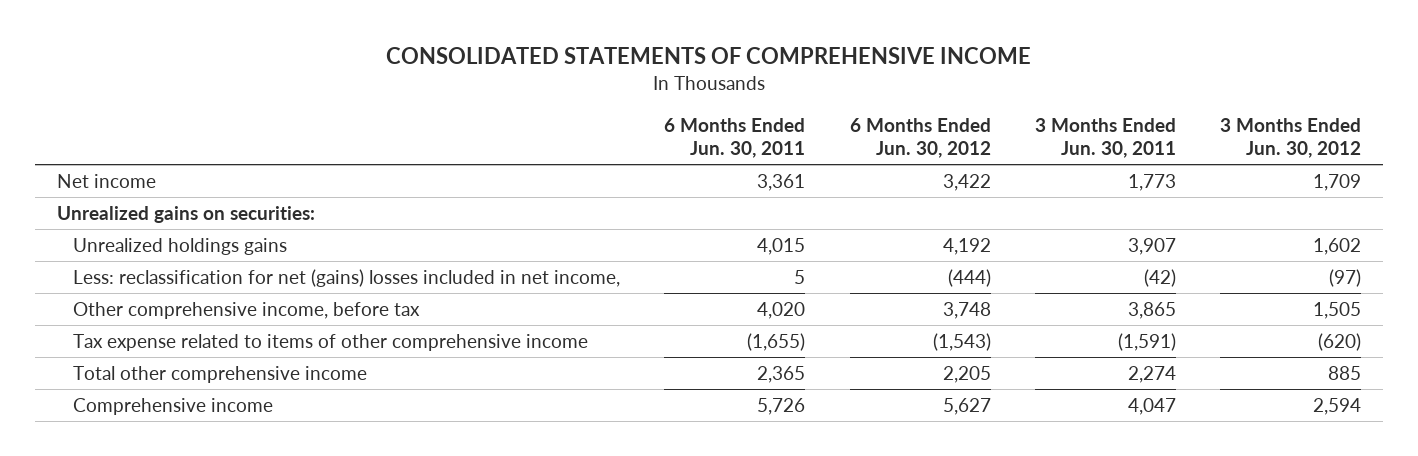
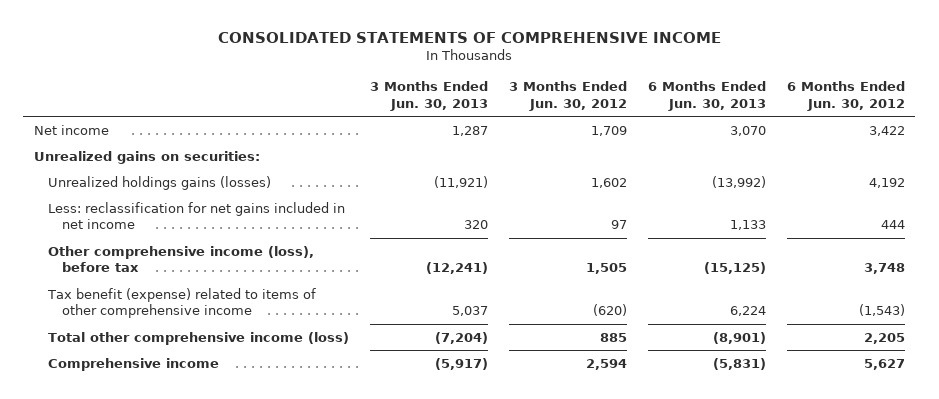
- | 6 Months Ended Jun. 30, 2011 | 6 Months Ended Jun. 30, 2012 | 3 Months Ended Jun. 30, 2011 | 3 Months Ended Jun. 30, 2012
+ | 3 Months Ended Jun. 30, 2013 | 3 Months Ended Jun. 30, 2012 | 6 Months Ended Jun. 30, 2013 | 6 Months Ended Jun. 30, 2012
- Unrealized holdings gains | 4,015 | 4,192 | 3,907 | 1,602
- Less: reclassification for net (gains) losses included in net income, | 5 | (444) | (42) | (97)
- Other comprehensive income, before tax | 4,020 | 3,748 | 3,865 | 1,505
- Tax expense related to items of other comprehensive income | (1,655) | (1,543) | (1,591) | (620)
- Total other comprehensive income | 2,365 | 2,205 | 2,274 | 885
+ Unrealized holdings gains (losses) | (11,921) | 1,602 | (13,992) | 4,192
+ Less: reclassification for net gains included in net income | 320 | 97 | 1,133 | 444
+ Other comprehensive income (loss), before tax | (12,241) | 1,505 | (15,125) | 3,748
+ Tax benefit (expense) related to items of other comprehensive income | 5,037 | (620) | 6,224 | (1,543)
+ Total other comprehensive income (loss) | (7,204) | 885 | (8,901) | 2,205

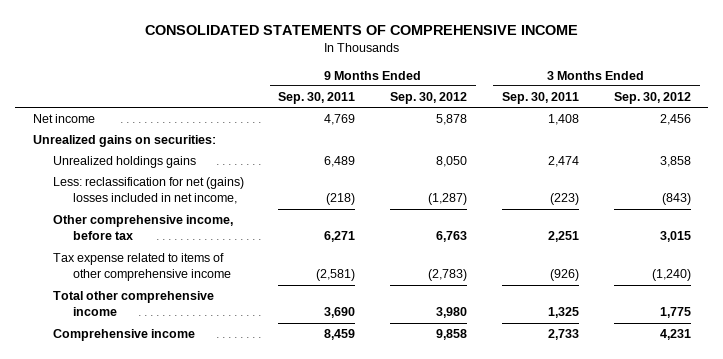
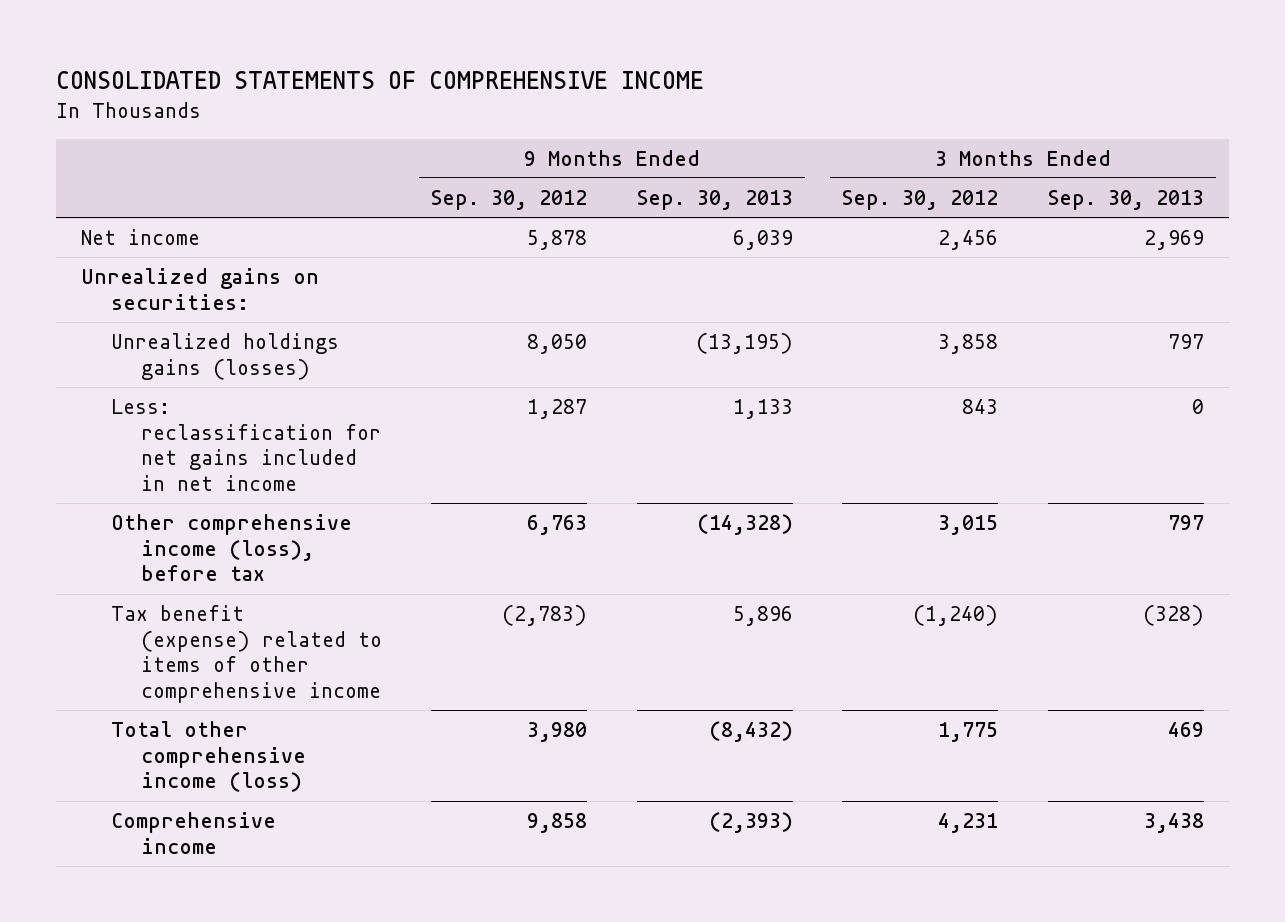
- | 9 Months Ended Sep. 30, 2011 | 9 Months Ended Sep. 30, 2012 | 3 Months Ended Sep. 30, 2011 | 3 Months Ended Sep. 30, 2012
+ | 9 Months Ended Sep. 30, 2012 | 9 Months Ended Sep. 30, 2013 | 3 Months Ended Sep. 30, 2012 | 3 Months Ended Sep. 30, 2013
- Unrealized holdings gains | 6,489 | 8,050 | 2,474 | 3,858
- Less: reclassification for net (gains) losses included in net income, | (218) | (1,287) | (223) | (843)
- Other comprehensive income, before tax | 6,271 | 6,763 | 2,251 | 3,015
- Tax expense related to items of other comprehensive income | (2,581) | (2,783) | (926) | (1,240)
- Total other comprehensive income | 3,690 | 3,980 | 1,325 | 1,775
+ Unrealized holdings gains (losses) | 8,050 | (13,195) | 3,858 | 797
+ Less: reclassification for net gains included in net income | 1,287 | 1,133 | 843 | 0
+ Other comprehensive income (loss), before tax | 6,763 | (14,328) | 3,015 | 797
+ Tax benefit (expense) related to items of other comprehensive income | (2,783) | 5,896 | (1,240) | (328)
+ Total other comprehensive income (loss) | 3,980 | (8,432) | 1,775 | 469

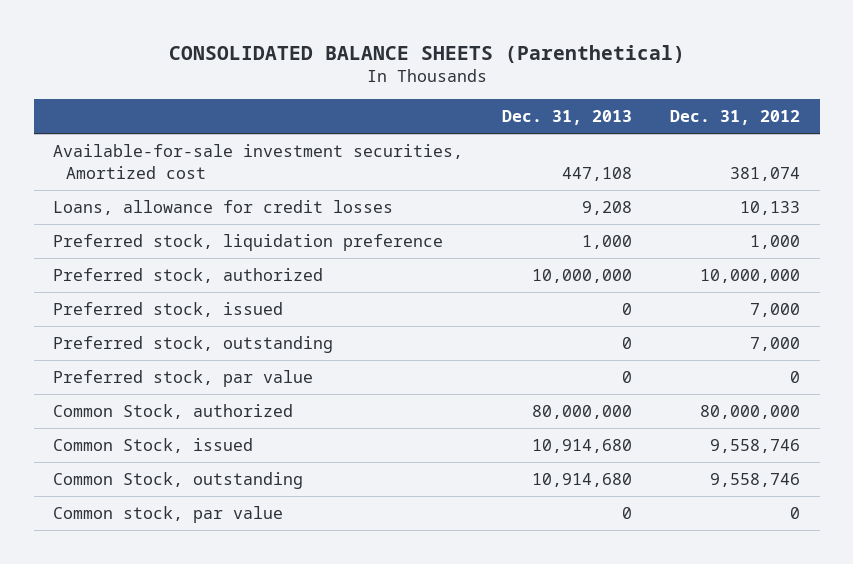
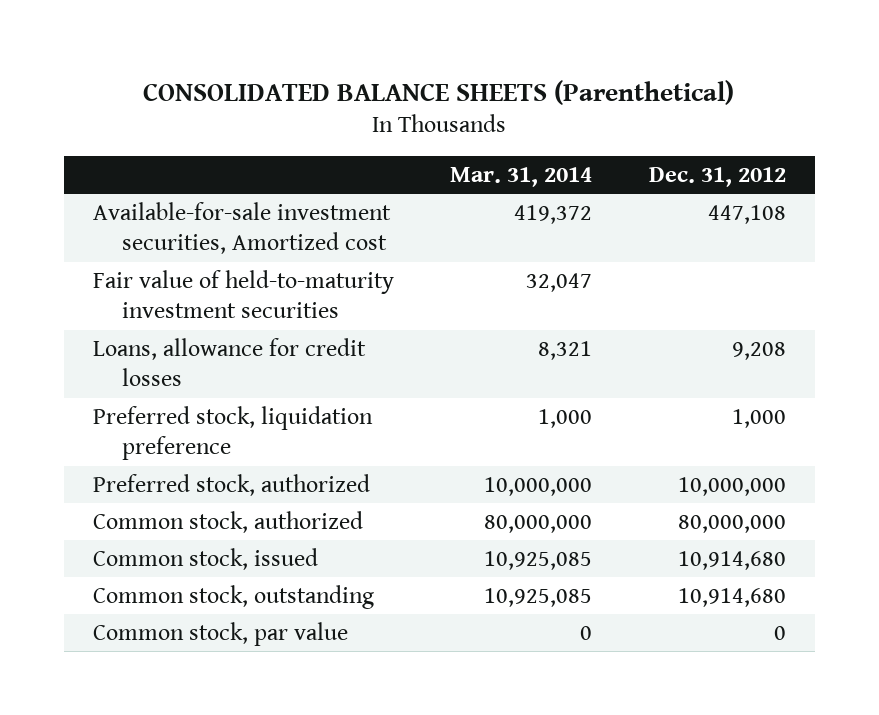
- | Dec. 31, 2013 | Dec. 31, 2012
+ | Mar. 31, 2014 | Dec. 31, 2012
- Available-for-sale investment securities, Amortized cost | 447,108 | 381,074
- Loans, allowance for credit losses | 9,208 | 10,133
+ Available-for-sale investment securities, Amortized cost | 419,372 | 447,108
+ Fair value of held-to-maturity investment securities | 32,047 |
+ Loans, allowance for credit losses | 8,321 | 9,208
- Preferred stock, issued | 0 | 7,000
- Preferred stock, outstanding | 0 | 7,000
- Preferred stock, par value | 0 | 0
- Common Stock, authorized | 80,000,000 | 80,000,000
- Common Stock, issued | 10,914,680 | 9,558,746
- Common Stock, outstanding | 10,914,680 | 9,558,746
+ Common stock, authorized | 80,000,000 | 80,000,000
+ Common stock, issued | 10,925,085 | 10,914,680
+ Common stock, outstanding | 10,925,085 | 10,914,680

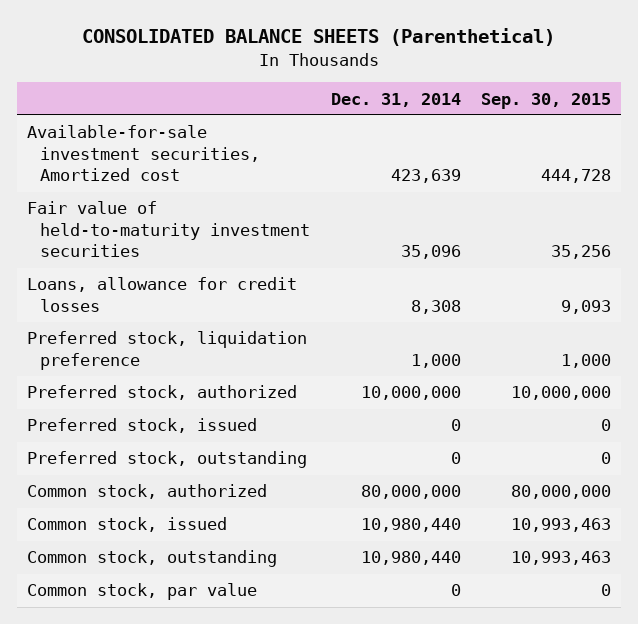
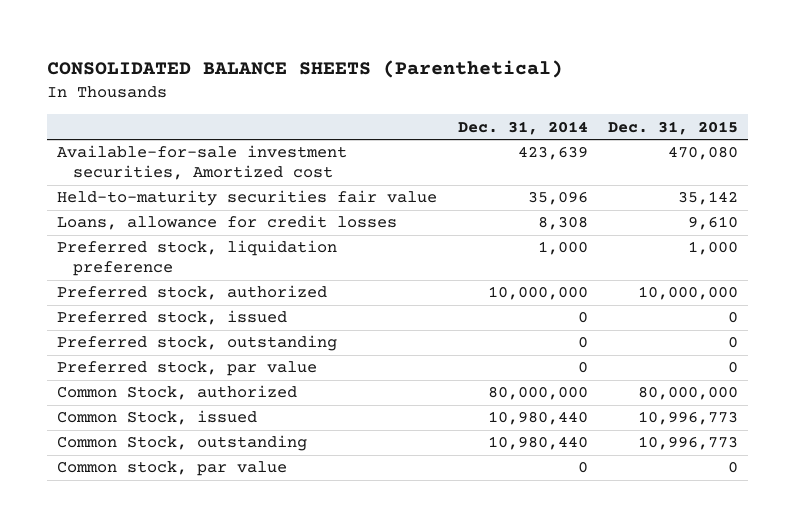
- | Dec. 31, 2014 | Sep. 30, 2015
+ | Dec. 31, 2014 | Dec. 31, 2015
- Fair value of held-to-maturity investment securities | 35,096 | 35,256
+ Held-to-maturity securities fair value | 35,096 | 35,142
- Common stock, authorized | 80,000,000 | 80,000,000
- Common stock, issued | 10,980,440 | 10,993,463
- Common stock, outstanding | 10,980,440 | 10,993,463
+ Preferred stock, par value | 0 | 0
+ Common Stock, authorized | 80,000,000 | 80,000,000
+ Common Stock, issued | 10,980,440 | 10,996,773
+ Common Stock, outstanding | 10,980,440 | 10,996,773

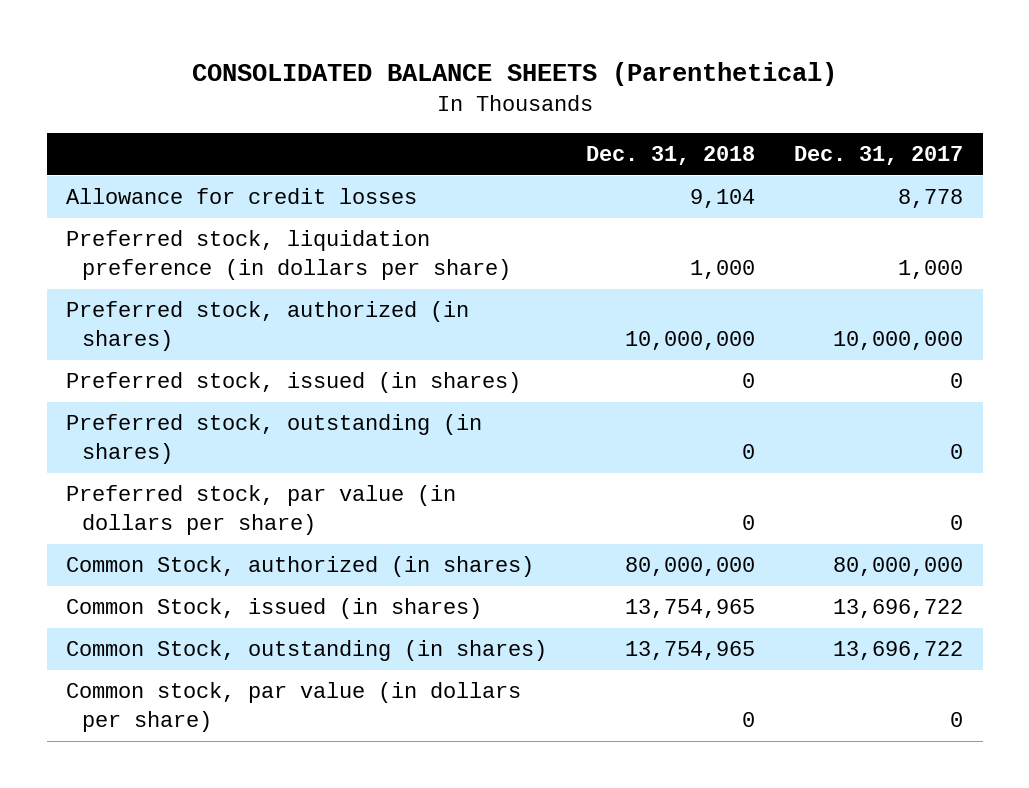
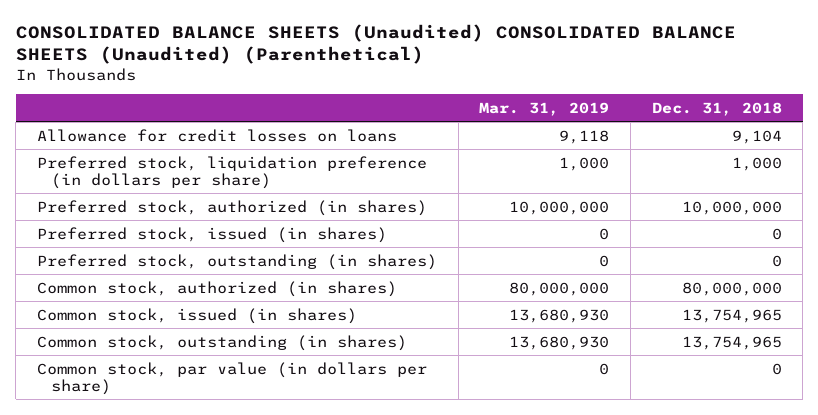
- CONSOLIDATED BALANCE SHEETS (Parenthetical)
+ CONSOLIDATED BALANCE SHEETS (Unaudited) CONSOLIDATED BALANCE SHEETS (Unaudited) (Parenthetical)
- | Dec. 31, 2018 | Dec. 31, 2017
+ | Mar. 31, 2019 | Dec. 31, 2018
- Allowance for credit losses | 9,104 | 8,778
+ Allowance for credit losses on loans | 9,118 | 9,104
- Preferred stock, par value (in dollars per share) | 0 | 0
- Common Stock, authorized (in shares) | 80,000,000 | 80,000,000
- Common Stock, issued (in shares) | 13,754,965 | 13,696,722
- Common Stock, outstanding (in shares) | 13,754,965 | 13,696,722
+ Common stock, authorized (in shares) | 80,000,000 | 80,000,000
+ Common stock, issued (in shares) | 13,680,930 | 13,754,965
+ Common stock, outstanding (in shares) | 13,680,930 | 13,754,965

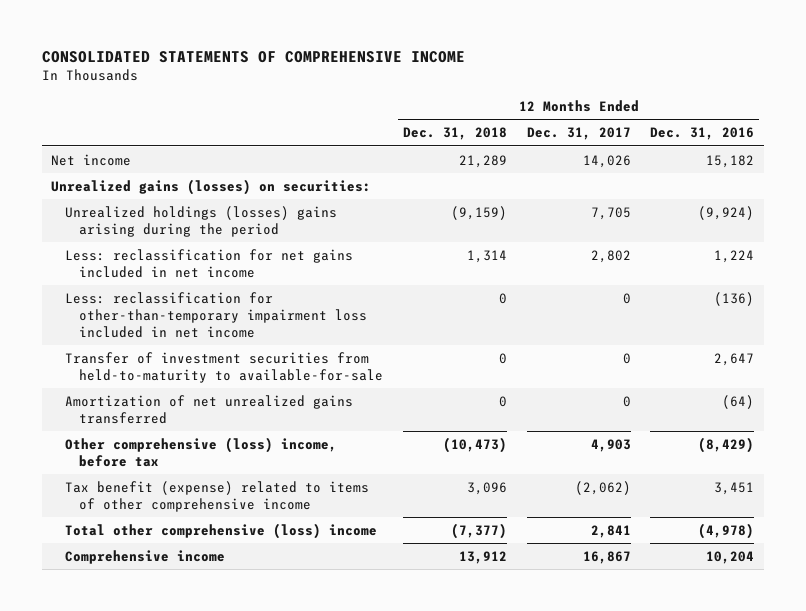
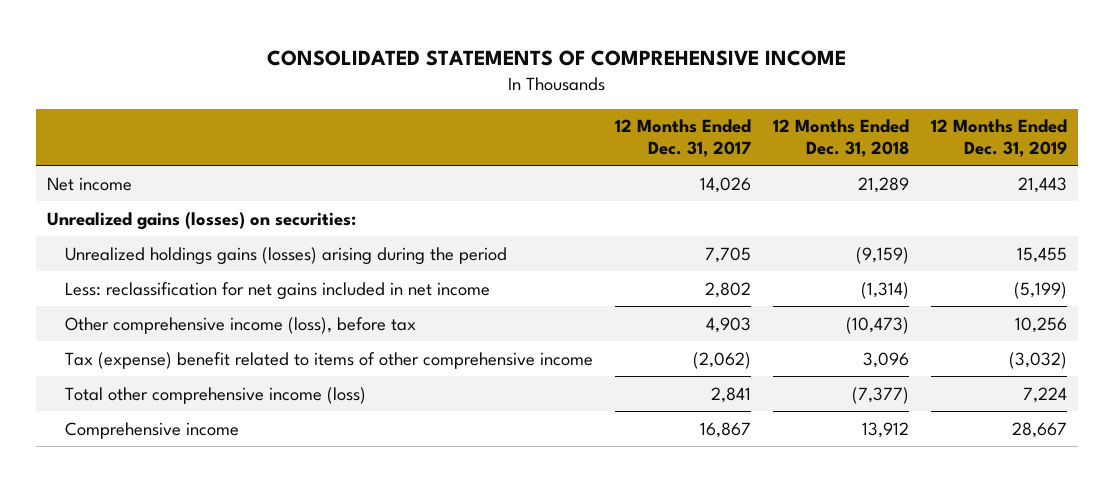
- | 12 Months Ended Dec. 31, 2018 | 12 Months Ended Dec. 31, 2017 | 12 Months Ended Dec. 31, 2016
+ | 12 Months Ended Dec. 31, 2017 | 12 Months Ended Dec. 31, 2018 | 12 Months Ended Dec. 31, 2019
- Unrealized holdings (losses) gains arising during the period | (9,159) | 7,705 | (9,924)
- Less: reclassification for net gains included in net income | 1,314 | 2,802 | 1,224
- Less: reclassification for other-than-temporary impairment loss included in net income | 0 | 0 | (136)
- Transfer of investment securities from held-to-maturity to available-for-sale | 0 | 0 | 2,647
- Amortization of net unrealized gains transferred | 0 | 0 | (64)
- Other comprehensive (loss) income, before tax | (10,473) | 4,903 | (8,429)
- Tax benefit (expense) related to items of other comprehensive income | 3,096 | (2,062) | 3,451
- Total other comprehensive (loss) income | (7,377) | 2,841 | (4,978)
+ Unrealized holdings gains (losses) arising during the period | 7,705 | (9,159) | 15,455
+ Less: reclassification for net gains included in net income | 2,802 | (1,314) | (5,199)
+ Other comprehensive income (loss), before tax | 4,903 | (10,473) | 10,256
+ Tax (expense) benefit related to items of other comprehensive income | (2,062) | 3,096 | (3,032)
+ Total other comprehensive income (loss) | 2,841 | (7,377) | 7,224

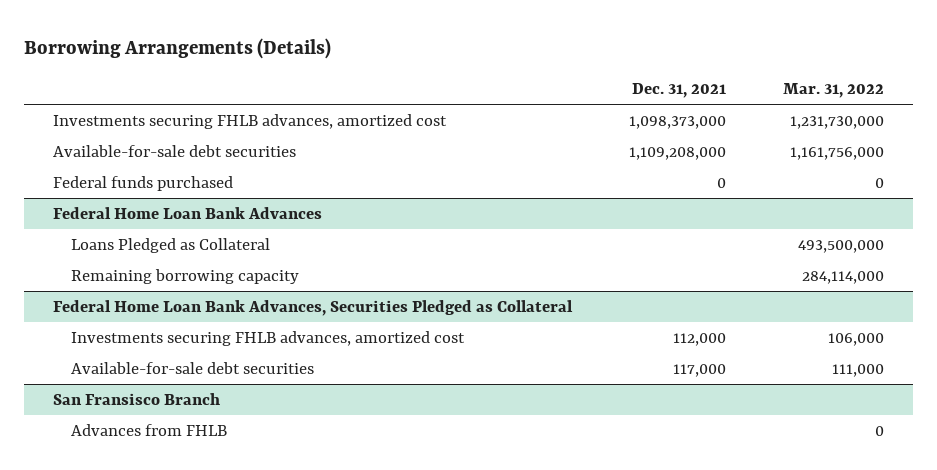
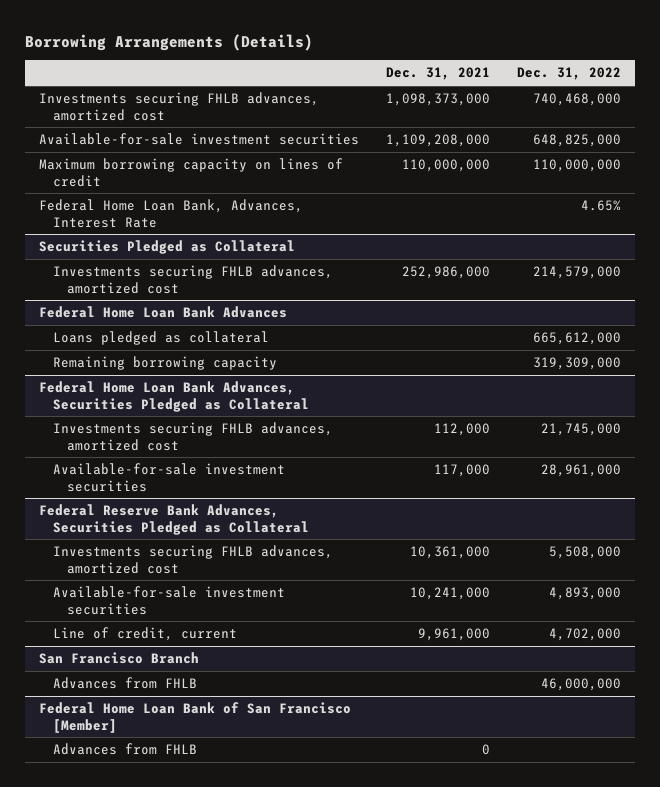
- | Dec. 31, 2021 | Mar. 31, 2022
+ | Dec. 31, 2021 | Dec. 31, 2022
- Available-for-sale debt securities | 1,109,208,000 | 1,161,756,000
- Federal funds purchased | 0 | 0
+ Available-for-sale investment securities | 1,109,208,000 | 648,825,000
+ Maximum borrowing capacity on lines of credit | 110,000,000 | 110,000,000
+ Federal Home Loan Bank, Advances, Interest Rate | | 4.65%
+ Securities Pledged as Collateral
+ Investments securing FHLB advances, amortized cost | 252,986,000 | 214,579,000
@ Federal Home Loan Bank Advances
- Loans Pledged as Collateral | | 493,500,000
+ Loans pledged as collateral | | 665,612,000
@ Federal Home Loan Bank Advances, Securities Pledged as Collateral
- Available-for-sale debt securities | 117,000 | 111,000
- San Fransisco Branch
@ Federal Home Loan Bank Advances, Securities Pledged as Collateral
+ Available-for-sale investment securities | 117,000 | 28,961,000
+ Federal Reserve Bank Advances, Securities Pledged as Collateral
+ Investments securing FHLB advances, amortized cost | 10,361,000 | 5,508,000
+ Available-for-sale investment securities | 10,241,000 | 4,893,000
+ Line of credit, current | 9,961,000 | 4,702,000
+ San Francisco Branch
+ Federal Home Loan Bank of San Francisco [Member]
+ Advances from FHLB | 0 |

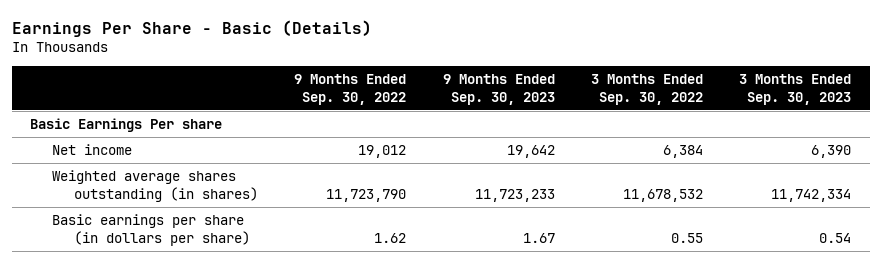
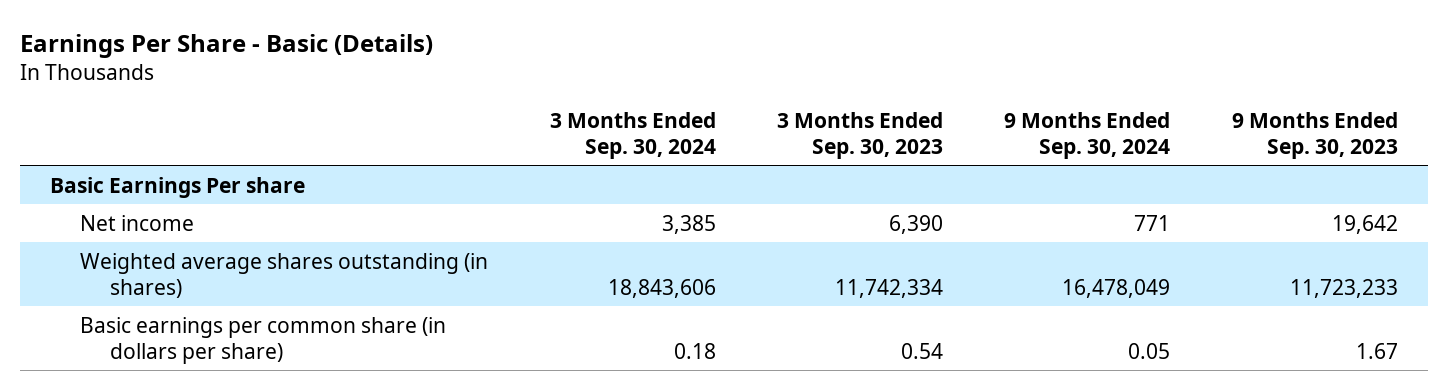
- | 9 Months Ended Sep. 30, 2022 | 9 Months Ended Sep. 30, 2023 | 3 Months Ended Sep. 30, 2022 | 3 Months Ended Sep. 30, 2023
+ | 3 Months Ended Sep. 30, 2024 | 3 Months Ended Sep. 30, 2023 | 9 Months Ended Sep. 30, 2024 | 9 Months Ended Sep. 30, 2023
- Basic earnings per share (in dollars per share) | 1.62 | 1.67 | 0.55 | 0.54
+ Basic earnings per common share (in dollars per share) | 0.18 | 0.54 | 0.05 | 1.67

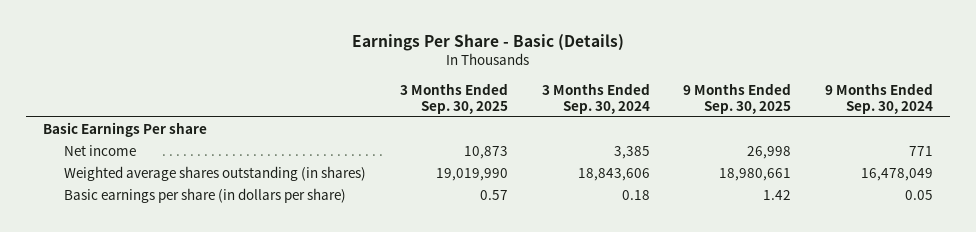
- | 3 Months Ended Sep. 30, 2024 | 3 Months Ended Sep. 30, 2023 | 9 Months Ended Sep. 30, 2024 | 9 Months Ended Sep. 30, 2023
+ | 3 Months Ended Sep. 30, 2025 | 3 Months Ended Sep. 30, 2024 | 9 Months Ended Sep. 30, 2025 | 9 Months Ended Sep. 30, 2024
- Basic earnings per common share (in dollars per share) | 0.18 | 0.54 | 0.05 | 1.67
+ Basic earnings per share (in dollars per share) | 0.57 | 0.18 | 1.42 | 0.05

